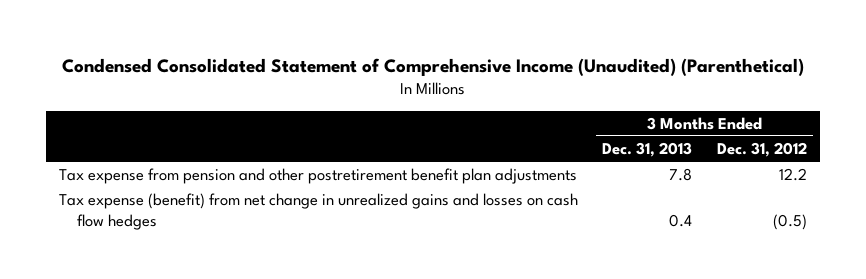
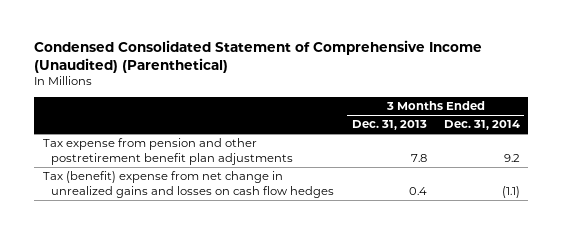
- | 3 Months Ended Dec. 31, 2013 | 3 Months Ended Dec. 31, 2012
+ | 3 Months Ended Dec. 31, 2013 | 3 Months Ended Dec. 31, 2014
- Tax expense (benefit) from net change in unrealized gains and losses on cash flow hedges | 0.4 | (0.5)
+ Tax (benefit) expense from net change in unrealized gains and losses on cash flow hedges | 0.4 | (1.1)

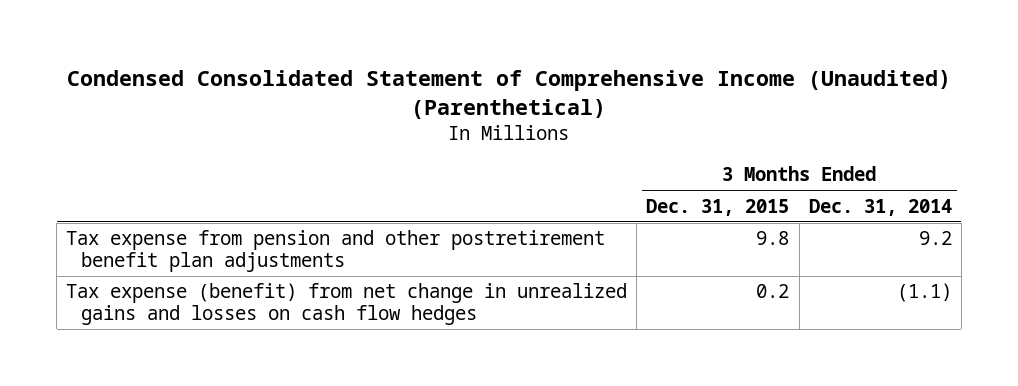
- | 3 Months Ended Dec. 31, 2013 | 3 Months Ended Dec. 31, 2014
+ | 3 Months Ended Dec. 31, 2015 | 3 Months Ended Dec. 31, 2014
- Tax (benefit) expense from net change in unrealized gains and losses on cash flow hedges | 0.4 | (1.1)
+ Tax expense (benefit) from net change in unrealized gains and losses on cash flow hedges | 0.2 | (1.1)

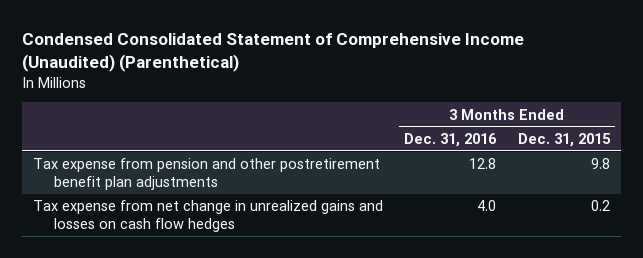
- | 3 Months Ended Dec. 31, 2015 | 3 Months Ended Dec. 31, 2014
+ | 3 Months Ended Dec. 31, 2016 | 3 Months Ended Dec. 31, 2015
- Tax expense (benefit) from net change in unrealized gains and losses on cash flow hedges | 0.2 | (1.1)
+ Tax expense from net change in unrealized gains and losses on cash flow hedges | 4.0 | 0.2

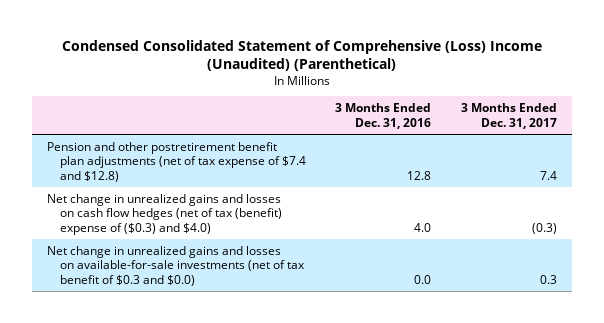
- Condensed Consolidated Statement of Comprehensive Income (Unaudited) (Parenthetical)
+ Condensed Consolidated Statement of Comprehensive (Loss) Income (Unaudited) (Parenthetical)
- | 3 Months Ended Dec. 31, 2016 | 3 Months Ended Dec. 31, 2015
+ | 3 Months Ended Dec. 31, 2016 | 3 Months Ended Dec. 31, 2017
- Tax expense from pension and other postretirement benefit plan adjustments | 12.8 | 9.8
- Tax expense from net change in unrealized gains and losses on cash flow hedges | 4.0 | 0.2
+ Pension and other postretirement benefit plan adjustments (net of tax expense of $7.4 and $12.8) | 12.8 | 7.4
+ Net change in unrealized gains and losses on cash flow hedges (net of tax (benefit) expense of ($0.3) and $4.0) | 4.0 | (0.3)
+ Net change in unrealized gains and losses on available-for-sale investments (net of tax benefit of $0.3 and $0.0) | 0.0 | 0.3

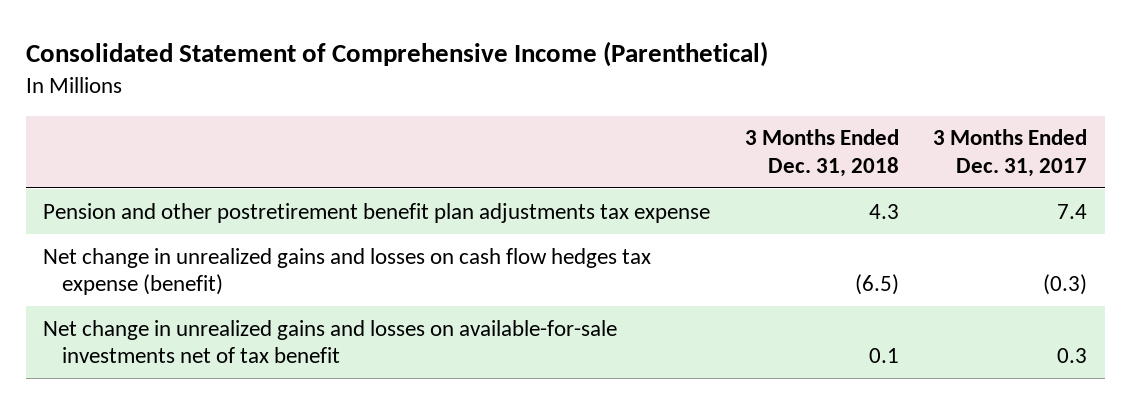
- Condensed Consolidated Statement of Comprehensive (Loss) Income (Unaudited) (Parenthetical)
+ Consolidated Statement of Comprehensive Income (Parenthetical)
- | 3 Months Ended Dec. 31, 2016 | 3 Months Ended Dec. 31, 2017
+ | 3 Months Ended Dec. 31, 2018 | 3 Months Ended Dec. 31, 2017
- Pension and other postretirement benefit plan adjustments (net of tax expense of $7.4 and $12.8) | 12.8 | 7.4
- Net change in unrealized gains and losses on cash flow hedges (net of tax (benefit) expense of ($0.3) and $4.0) | 4.0 | (0.3)
- Net change in unrealized gains and losses on available-for-sale investments (net of tax benefit of $0.3 and $0.0) | 0.0 | 0.3
+ Pension and other postretirement benefit plan adjustments tax expense | 4.3 | 7.4
+ Net change in unrealized gains and losses on cash flow hedges tax expense (benefit) | (6.5) | (0.3)
+ Net change in unrealized gains and losses on available-for-sale investments net of tax benefit | 0.1 | 0.3

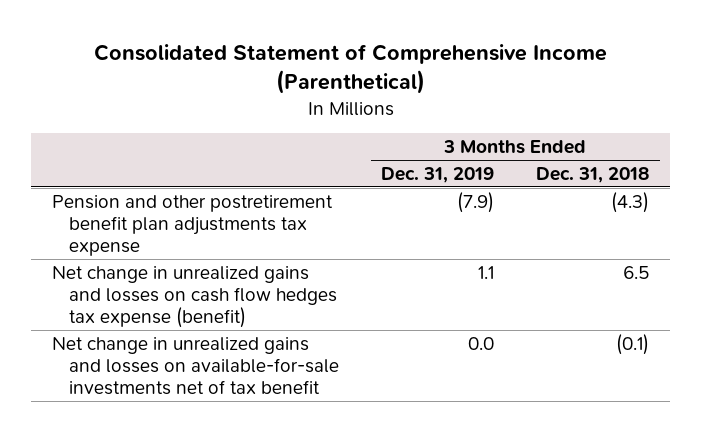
- | 3 Months Ended Dec. 31, 2018 | 3 Months Ended Dec. 31, 2017
+ | 3 Months Ended Dec. 31, 2019 | 3 Months Ended Dec. 31, 2018
- Pension and other postretirement benefit plan adjustments tax expense | 4.3 | 7.4
- Net change in unrealized gains and losses on cash flow hedges tax expense (benefit) | (6.5) | (0.3)
- Net change in unrealized gains and losses on available-for-sale investments net of tax benefit | 0.1 | 0.3
+ Pension and other postretirement benefit plan adjustments tax expense | (7.9) | (4.3)
+ Net change in unrealized gains and losses on cash flow hedges tax expense (benefit) | 1.1 | 6.5
+ Net change in unrealized gains and losses on available-for-sale investments net of tax benefit | 0.0 | (0.1)

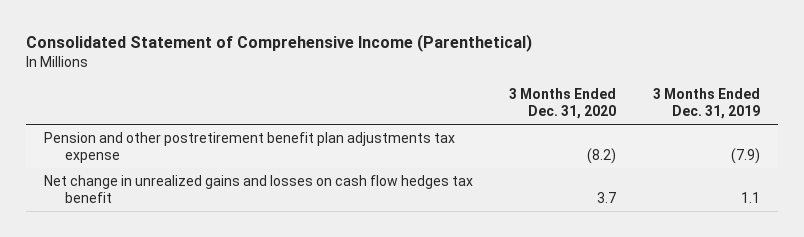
- | 3 Months Ended Dec. 31, 2019 | 3 Months Ended Dec. 31, 2018
+ | 3 Months Ended Dec. 31, 2020 | 3 Months Ended Dec. 31, 2019
- Net change in unrealized gains and losses on cash flow hedges tax expense (benefit) | 1.1 | 6.5
- Net change in unrealized gains and losses on available-for-sale investments net of tax benefit | 0.0 | (0.1)
+ Net change in unrealized gains and losses on cash flow hedges tax benefit | 3.7 | 1.1

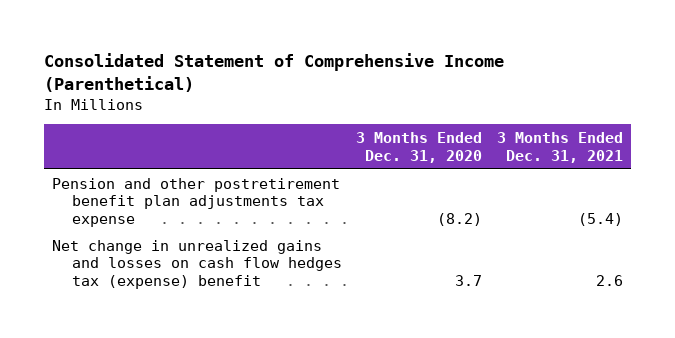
- | 3 Months Ended Dec. 31, 2020 | 3 Months Ended Dec. 31, 2019
+ | 3 Months Ended Dec. 31, 2020 | 3 Months Ended Dec. 31, 2021
- Net change in unrealized gains and losses on cash flow hedges tax benefit | 3.7 | 1.1
+ Net change in unrealized gains and losses on cash flow hedges tax (expense) benefit | 3.7 | 2.6

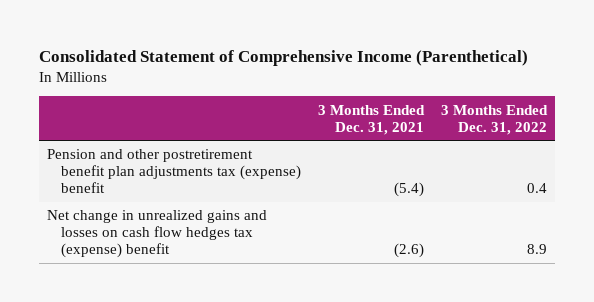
- | 3 Months Ended Dec. 31, 2020 | 3 Months Ended Dec. 31, 2021
+ | 3 Months Ended Dec. 31, 2021 | 3 Months Ended Dec. 31, 2022
- Pension and other postretirement benefit plan adjustments tax expense | (8.2) | (5.4)
- Net change in unrealized gains and losses on cash flow hedges tax (expense) benefit | 3.7 | 2.6
+ Pension and other postretirement benefit plan adjustments tax (expense) benefit | (5.4) | 0.4
+ Net change in unrealized gains and losses on cash flow hedges tax (expense) benefit | (2.6) | 8.9

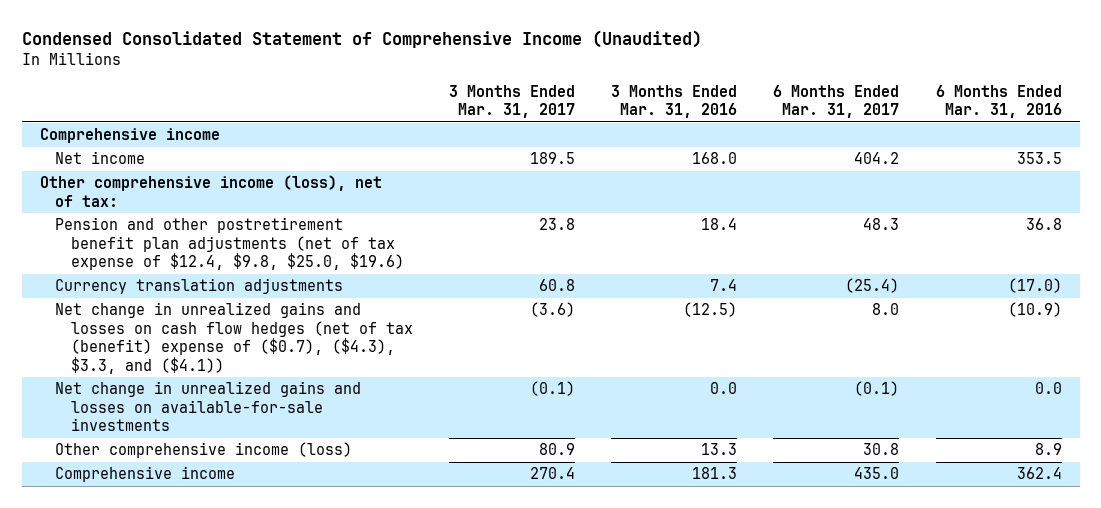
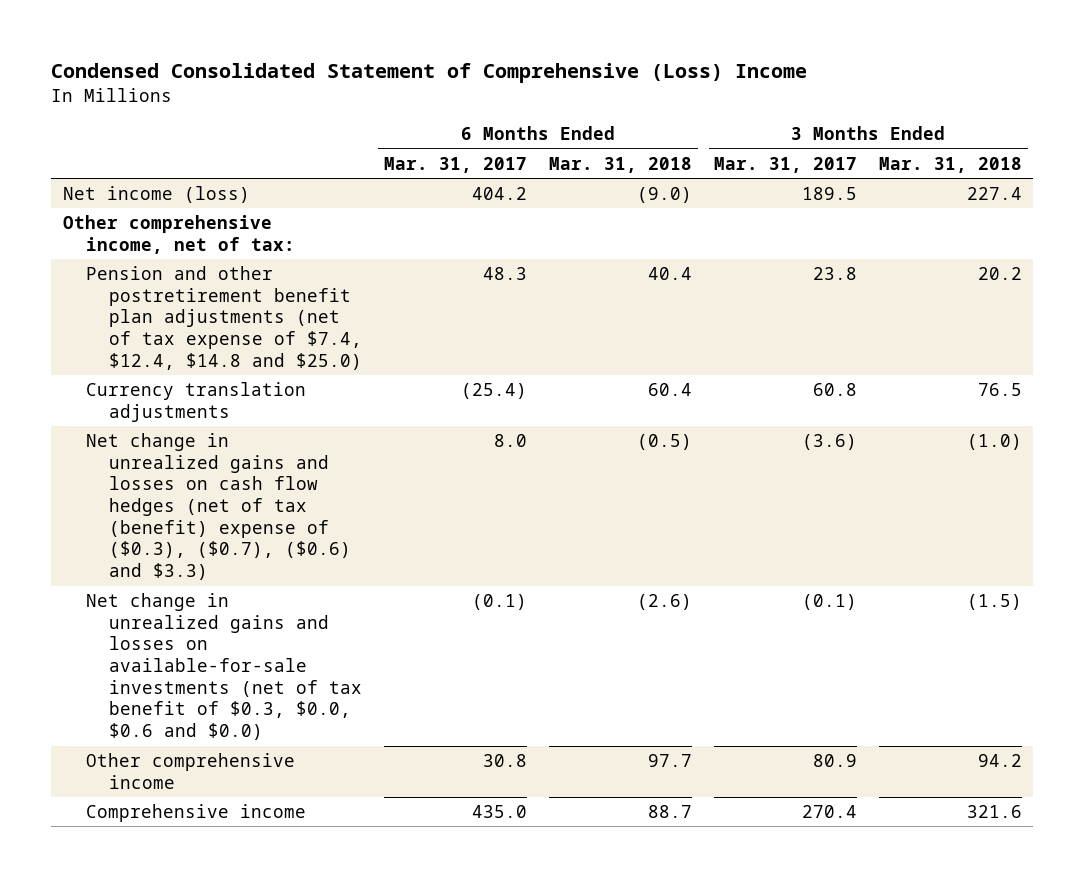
- Condensed Consolidated Statement of Comprehensive Income (Unaudited)
+ Condensed Consolidated Statement of Comprehensive (Loss) Income
- | 3 Months Ended Mar. 31, 2017 | 3 Months Ended Mar. 31, 2016 | 6 Months Ended Mar. 31, 2017 | 6 Months Ended Mar. 31, 2016
+ | 6 Months Ended Mar. 31, 2017 | 6 Months Ended Mar. 31, 2018 | 3 Months Ended Mar. 31, 2017 | 3 Months Ended Mar. 31, 2018
- Comprehensive income
- Net income | 189.5 | 168.0 | 404.2 | 353.5
- Other comprehensive income (loss), net of tax:
- Pension and other postretirement benefit plan adjustments (net of tax expense of $12.4, $9.8, $25.0, $19.6) | 23.8 | 18.4 | 48.3 | 36.8
+ Net income (loss) | 404.2 | (9.0) | 189.5 | 227.4
+ Other comprehensive income, net of tax:
+ Pension and other postretirement benefit plan adjustments (net of tax expense of $7.4, $12.4, $14.8 and $25.0) | 48.3 | 40.4 | 23.8 | 20.2
- Net change in unrealized gains and losses on cash flow hedges (net of tax (benefit) expense of ($0.7), ($4.3), $3.3, and ($4.1)) | (3.6) | (12.5) | 8.0 | (10.9)
- Net change in unrealized gains and losses on available-for-sale investments | (0.1) | 0.0 | (0.1) | 0.0
- Other comprehensive income (loss) | 80.9 | 13.3 | 30.8 | 8.9
+ Net change in unrealized gains and losses on cash flow hedges (net of tax (benefit) expense of ($0.3), ($0.7), ($0.6) and $3.3) | 8.0 | (0.5) | (3.6) | (1.0)
+ Net change in unrealized gains and losses on available-for-sale investments (net of tax benefit of $0.3, $0.0, $0.6 and $0.0) | (0.1) | (2.6) | (0.1) | (1.5)
+ Other comprehensive income | 30.8 | 97.7 | 80.9 | 94.2

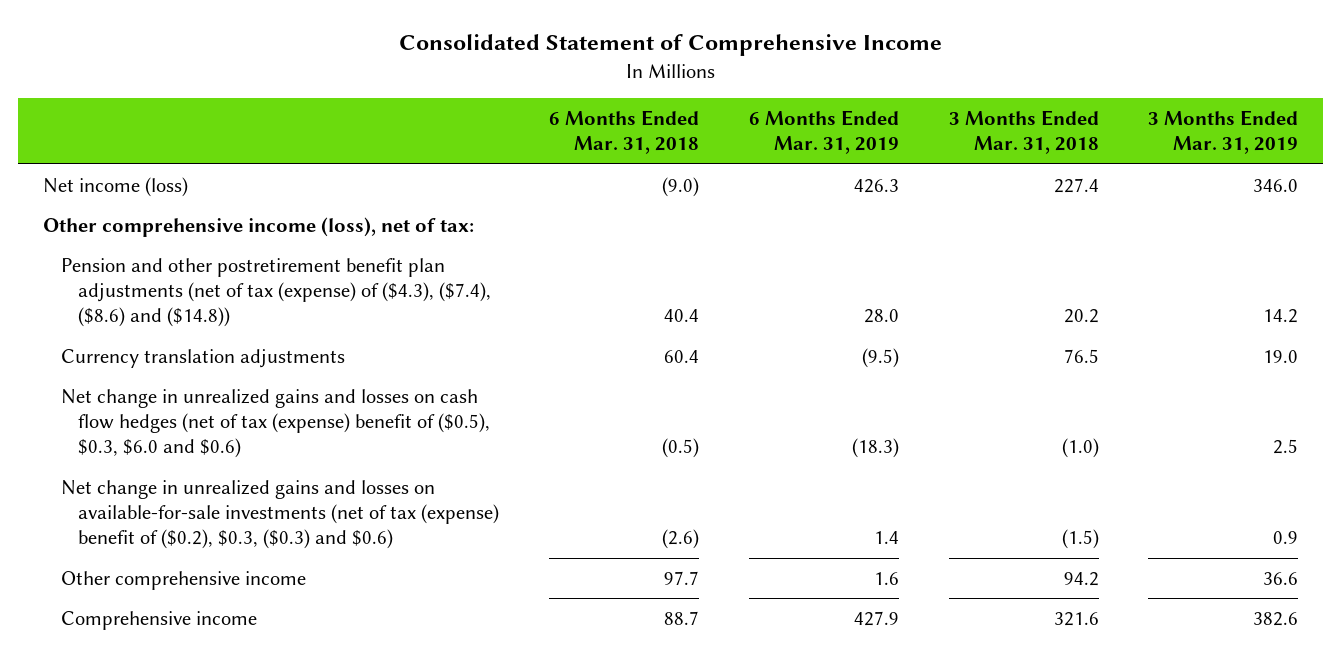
- Condensed Consolidated Statement of Comprehensive (Loss) Income
+ Consolidated Statement of Comprehensive Income
- | 6 Months Ended Mar. 31, 2017 | 6 Months Ended Mar. 31, 2018 | 3 Months Ended Mar. 31, 2017 | 3 Months Ended Mar. 31, 2018
+ | 6 Months Ended Mar. 31, 2018 | 6 Months Ended Mar. 31, 2019 | 3 Months Ended Mar. 31, 2018 | 3 Months Ended Mar. 31, 2019
- Other comprehensive income, net of tax:
- Pension and other postretirement benefit plan adjustments (net of tax expense of $7.4, $12.4, $14.8 and $25.0) | 48.3 | 40.4 | 23.8 | 20.2
+ Other comprehensive income (loss), net of tax:
+ Pension and other postretirement benefit plan adjustments (net of tax (expense) of ($4.3), ($7.4), ($8.6) and ($14.8)) | 40.4 | 28.0 | 20.2 | 14.2
- Net change in unrealized gains and losses on cash flow hedges (net of tax (benefit) expense of ($0.3), ($0.7), ($0.6) and $3.3) | 8.0 | (0.5) | (3.6) | (1.0)
- Net change in unrealized gains and losses on available-for-sale investments (net of tax benefit of $0.3, $0.0, $0.6 and $0.0) | (0.1) | (2.6) | (0.1) | (1.5)
+ Net change in unrealized gains and losses on cash flow hedges (net of tax (expense) benefit of ($0.5), $0.3, $6.0 and $0.6) | (0.5) | (18.3) | (1.0) | 2.5
+ Net change in unrealized gains and losses on available-for-sale investments (net of tax (expense) benefit of ($0.2), $0.3, ($0.3) and $0.6) | (2.6) | 1.4 | (1.5) | 0.9

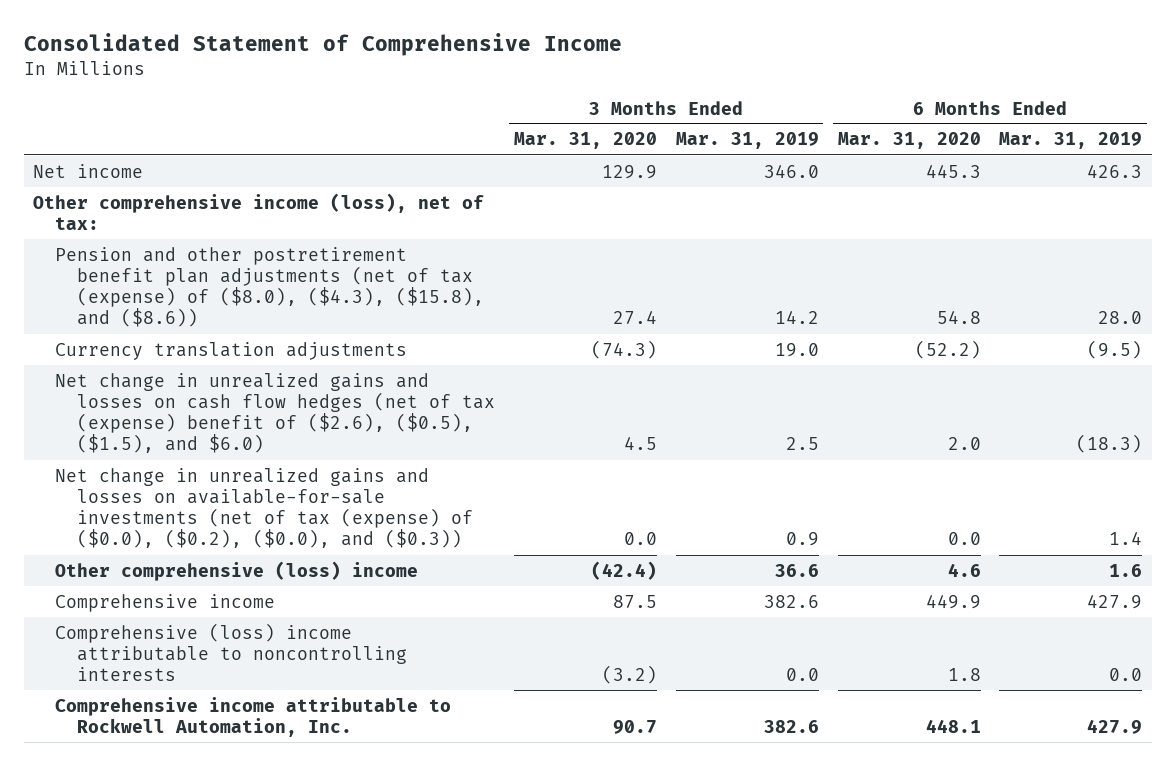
- | 6 Months Ended Mar. 31, 2018 | 6 Months Ended Mar. 31, 2019 | 3 Months Ended Mar. 31, 2018 | 3 Months Ended Mar. 31, 2019
+ | 3 Months Ended Mar. 31, 2020 | 3 Months Ended Mar. 31, 2019 | 6 Months Ended Mar. 31, 2020 | 6 Months Ended Mar. 31, 2019
- Net income (loss) | (9.0) | 426.3 | 227.4 | 346.0
+ Net income | 129.9 | 346.0 | 445.3 | 426.3
- Pension and other postretirement benefit plan adjustments (net of tax (expense) of ($4.3), ($7.4), ($8.6) and ($14.8)) | 40.4 | 28.0 | 20.2 | 14.2
+ Pension and other postretirement benefit plan adjustments (net of tax (expense) of ($8.0), ($4.3), ($15.8), and ($8.6)) | 27.4 | 14.2 | 54.8 | 28.0
- Net change in unrealized gains and losses on cash flow hedges (net of tax (expense) benefit of ($0.5), $0.3, $6.0 and $0.6) | (0.5) | (18.3) | (1.0) | 2.5
- Net change in unrealized gains and losses on available-for-sale investments (net of tax (expense) benefit of ($0.2), $0.3, ($0.3) and $0.6) | (2.6) | 1.4 | (1.5) | 0.9
- Other comprehensive income | 97.7 | 1.6 | 94.2 | 36.6
+ Net change in unrealized gains and losses on cash flow hedges (net of tax (expense) benefit of ($2.6), ($0.5), ($1.5), and $6.0) | 4.5 | 2.5 | 2.0 | (18.3)
+ Net change in unrealized gains and losses on available-for-sale investments (net of tax (expense) of ($0.0), ($0.2), ($0.0), and ($0.3)) | 0.0 | 0.9 | 0.0 | 1.4
+ Other comprehensive (loss) income | (42.4) | 36.6 | 4.6 | 1.6
+ Comprehensive (loss) income attributable to noncontrolling interests | (3.2) | 0.0 | 1.8 | 0.0
+ Comprehensive income attributable to Rockwell Automation, Inc. | 90.7 | 382.6 | 448.1 | 427.9

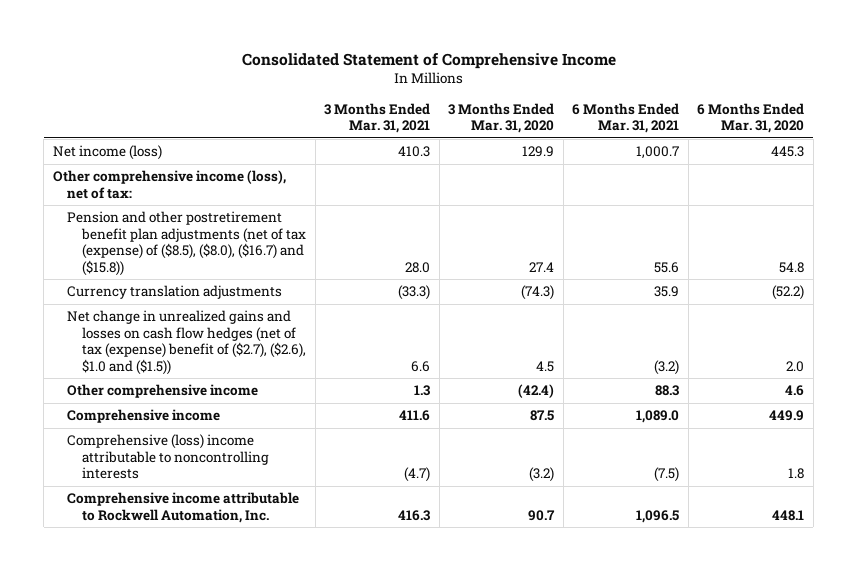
- | 3 Months Ended Mar. 31, 2020 | 3 Months Ended Mar. 31, 2019 | 6 Months Ended Mar. 31, 2020 | 6 Months Ended Mar. 31, 2019
+ | 3 Months Ended Mar. 31, 2021 | 3 Months Ended Mar. 31, 2020 | 6 Months Ended Mar. 31, 2021 | 6 Months Ended Mar. 31, 2020
- Net income | 129.9 | 346.0 | 445.3 | 426.3
+ Net income (loss) | 410.3 | 129.9 | 1,000.7 | 445.3
- Pension and other postretirement benefit plan adjustments (net of tax (expense) of ($8.0), ($4.3), ($15.8), and ($8.6)) | 27.4 | 14.2 | 54.8 | 28.0
+ Pension and other postretirement benefit plan adjustments (net of tax (expense) of ($8.5), ($8.0), ($16.7) and ($15.8)) | 28.0 | 27.4 | 55.6 | 54.8
- Net change in unrealized gains and losses on cash flow hedges (net of tax (expense) benefit of ($2.6), ($0.5), ($1.5), and $6.0) | 4.5 | 2.5 | 2.0 | (18.3)
- Net change in unrealized gains and losses on available-for-sale investments (net of tax (expense) of ($0.0), ($0.2), ($0.0), and ($0.3)) | 0.0 | 0.9 | 0.0 | 1.4
- Other comprehensive (loss) income | (42.4) | 36.6 | 4.6 | 1.6
+ Net change in unrealized gains and losses on cash flow hedges (net of tax (expense) benefit of ($2.7), ($2.6), $1.0 and ($1.5)) | 6.6 | 4.5 | (3.2) | 2.0
+ Other comprehensive income | 1.3 | (42.4) | 88.3 | 4.6

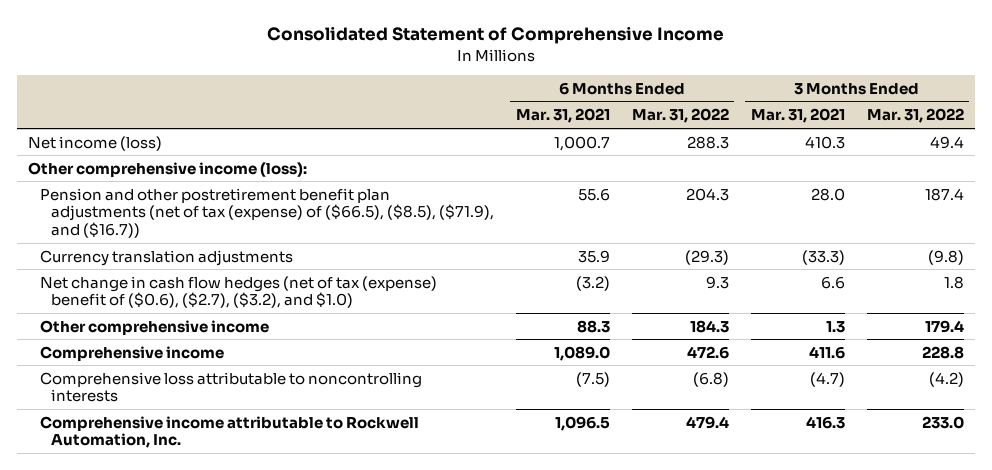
- | 3 Months Ended Mar. 31, 2021 | 3 Months Ended Mar. 31, 2020 | 6 Months Ended Mar. 31, 2021 | 6 Months Ended Mar. 31, 2020
+ | 6 Months Ended Mar. 31, 2021 | 6 Months Ended Mar. 31, 2022 | 3 Months Ended Mar. 31, 2021 | 3 Months Ended Mar. 31, 2022
- Other comprehensive income (loss), net of tax:
- Pension and other postretirement benefit plan adjustments (net of tax (expense) of ($8.5), ($8.0), ($16.7) and ($15.8)) | 28.0 | 27.4 | 55.6 | 54.8
+ Other comprehensive income (loss):
+ Pension and other postretirement benefit plan adjustments (net of tax (expense) of ($66.5), ($8.5), ($71.9), and ($16.7)) | 55.6 | 204.3 | 28.0 | 187.4
- Net change in unrealized gains and losses on cash flow hedges (net of tax (expense) benefit of ($2.7), ($2.6), $1.0 and ($1.5)) | 6.6 | 4.5 | (3.2) | 2.0
+ Net change in cash flow hedges (net of tax (expense) benefit of ($0.6), ($2.7), ($3.2), and $1.0) | (3.2) | 9.3 | 6.6 | 1.8
- Comprehensive (loss) income attributable to noncontrolling interests | (4.7) | (3.2) | (7.5) | 1.8
+ Comprehensive loss attributable to noncontrolling interests | (7.5) | (6.8) | (4.7) | (4.2)

